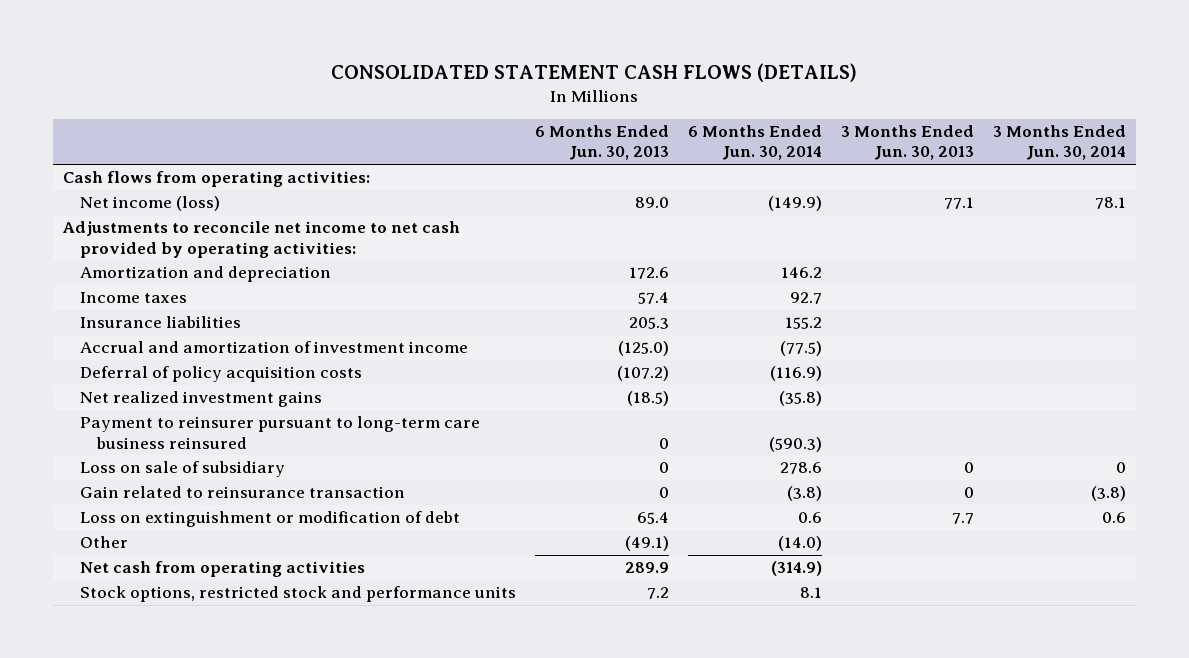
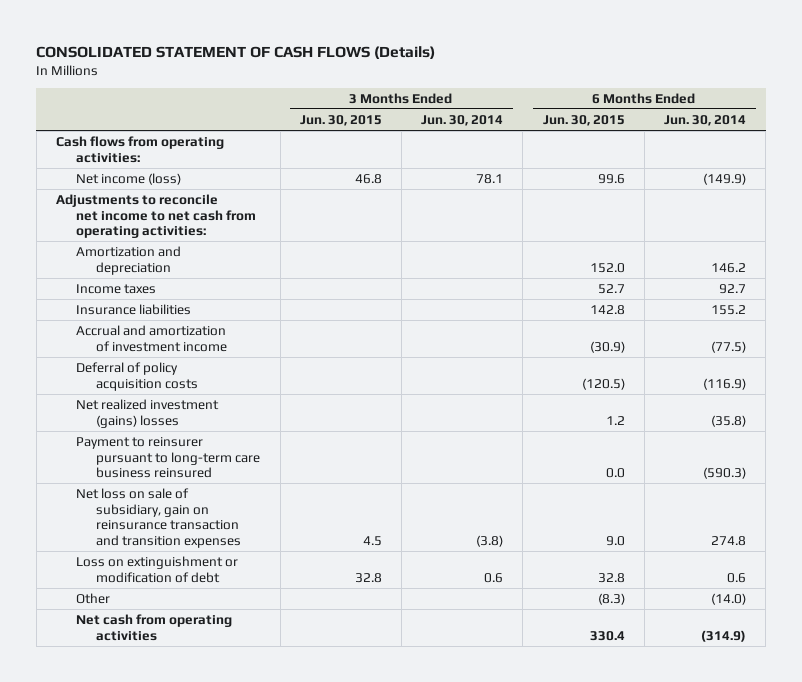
- CONSOLIDATED STATEMENT CASH FLOWS (DETAILS)
+ CONSOLIDATED STATEMENT OF CASH FLOWS (Details)
- | 6 Months Ended Jun. 30, 2013 | 6 Months Ended Jun. 30, 2014 | 3 Months Ended Jun. 30, 2013 | 3 Months Ended Jun. 30, 2014
+ | 3 Months Ended Jun. 30, 2015 | 3 Months Ended Jun. 30, 2014 | 6 Months Ended Jun. 30, 2015 | 6 Months Ended Jun. 30, 2014
- Adjustments to reconcile net income to net cash provided by operating activities:
+ Adjustments to reconcile net income to net cash from operating activities:
- Net realized investment gains | (18.5) | (35.8) | |
+ Net realized investment (gains) losses | | | 1.2 | (35.8)
- Loss on sale of subsidiary | 0 | 278.6 | 0 | 0
- Gain related to reinsurance transaction | 0 | (3.8) | 0 | (3.8)
+ Net loss on sale of subsidiary, gain on reinsurance transaction and transition expenses | 4.5 | (3.8) | 9.0 | 274.8
- Stock options, restricted stock and performance units | 7.2 | 8.1 | |

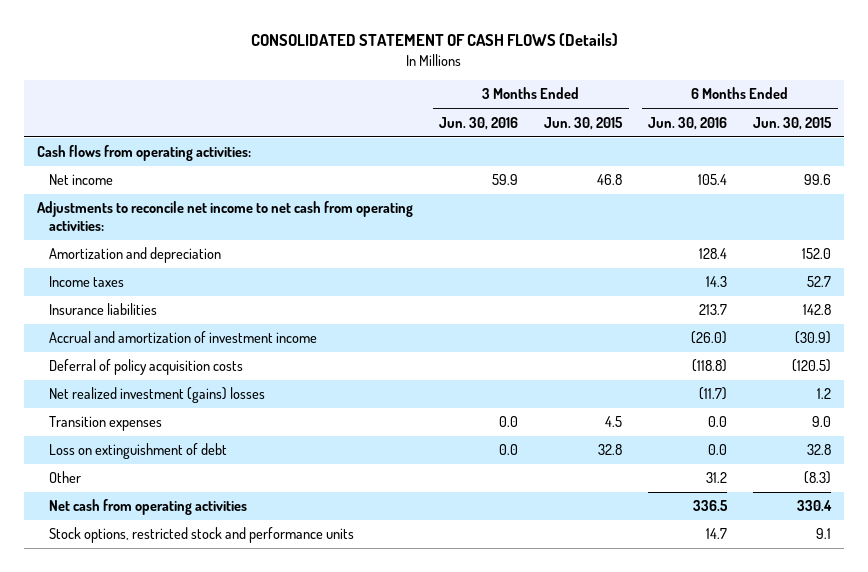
- | 3 Months Ended Jun. 30, 2015 | 3 Months Ended Jun. 30, 2014 | 6 Months Ended Jun. 30, 2015 | 6 Months Ended Jun. 30, 2014
+ | 3 Months Ended Jun. 30, 2016 | 3 Months Ended Jun. 30, 2015 | 6 Months Ended Jun. 30, 2016 | 6 Months Ended Jun. 30, 2015
- Net income (loss) | 46.8 | 78.1 | 99.6 | (149.9)
+ Net income | 59.9 | 46.8 | 105.4 | 99.6
- Payment to reinsurer pursuant to long-term care business reinsured | | | 0.0 | (590.3)
- Net loss on sale of subsidiary, gain on reinsurance transaction and transition expenses | 4.5 | (3.8) | 9.0 | 274.8
- Loss on extinguishment or modification of debt | 32.8 | 0.6 | 32.8 | 0.6
+ Transition expenses | 0.0 | 4.5 | 0.0 | 9.0
+ Loss on extinguishment of debt | 0.0 | 32.8 | 0.0 | 32.8
+ Stock options, restricted stock and performance units | | | 14.7 | 9.1

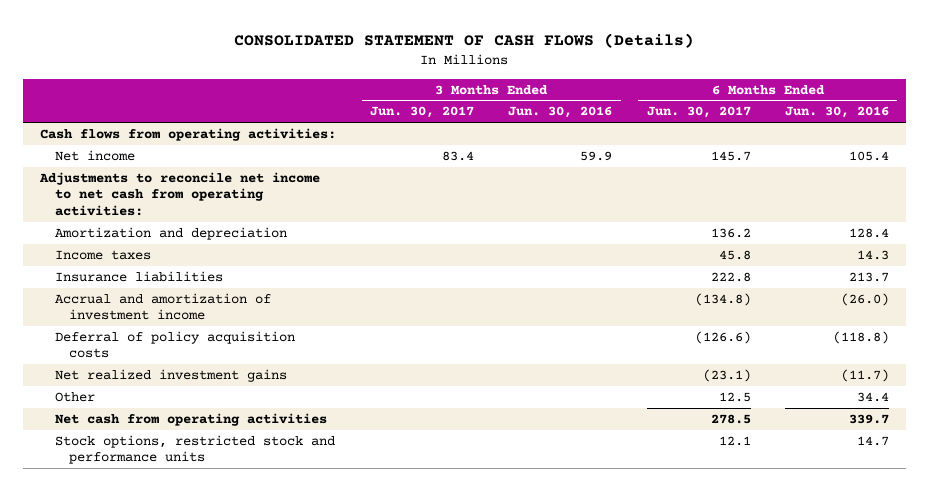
- | 3 Months Ended Jun. 30, 2016 | 3 Months Ended Jun. 30, 2015 | 6 Months Ended Jun. 30, 2016 | 6 Months Ended Jun. 30, 2015
+ | 3 Months Ended Jun. 30, 2017 | 3 Months Ended Jun. 30, 2016 | 6 Months Ended Jun. 30, 2017 | 6 Months Ended Jun. 30, 2016
- Net realized investment (gains) losses | | | (11.7) | 1.2
- Transition expenses | 0.0 | 4.5 | 0.0 | 9.0
- Loss on extinguishment of debt | 0.0 | 32.8 | 0.0 | 32.8
- Other | | | 31.2 | (8.3)
- Net cash from operating activities | | | 336.5 | 330.4
+ Net realized investment gains | | | (23.1) | (11.7)
+ Other | | | 12.5 | 34.4
+ Net cash from operating activities | | | 278.5 | 339.7

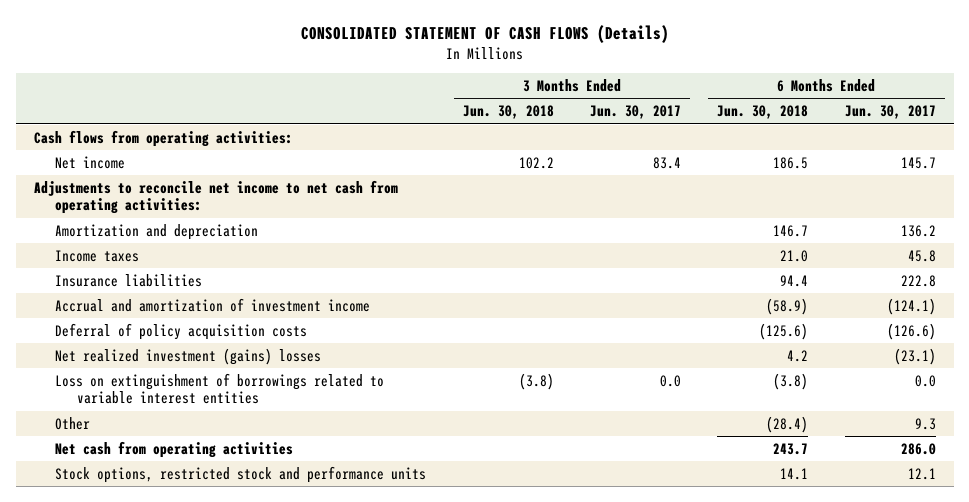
- | 3 Months Ended Jun. 30, 2017 | 3 Months Ended Jun. 30, 2016 | 6 Months Ended Jun. 30, 2017 | 6 Months Ended Jun. 30, 2016
+ | 3 Months Ended Jun. 30, 2018 | 3 Months Ended Jun. 30, 2017 | 6 Months Ended Jun. 30, 2018 | 6 Months Ended Jun. 30, 2017
- Accrual and amortization of investment income | | | (134.8) | (26.0)
+ Accrual and amortization of investment income | | | (58.9) | (124.1)
- Net realized investment gains | | | (23.1) | (11.7)
- Other | | | 12.5 | 34.4
- Net cash from operating activities | | | 278.5 | 339.7
+ Net realized investment (gains) losses | | | 4.2 | (23.1)
+ Loss on extinguishment of borrowings related to variable interest entities | (3.8) | 0.0 | (3.8) | 0.0
+ Other | | | (28.4) | 9.3
+ Net cash from operating activities | | | 243.7 | 286.0

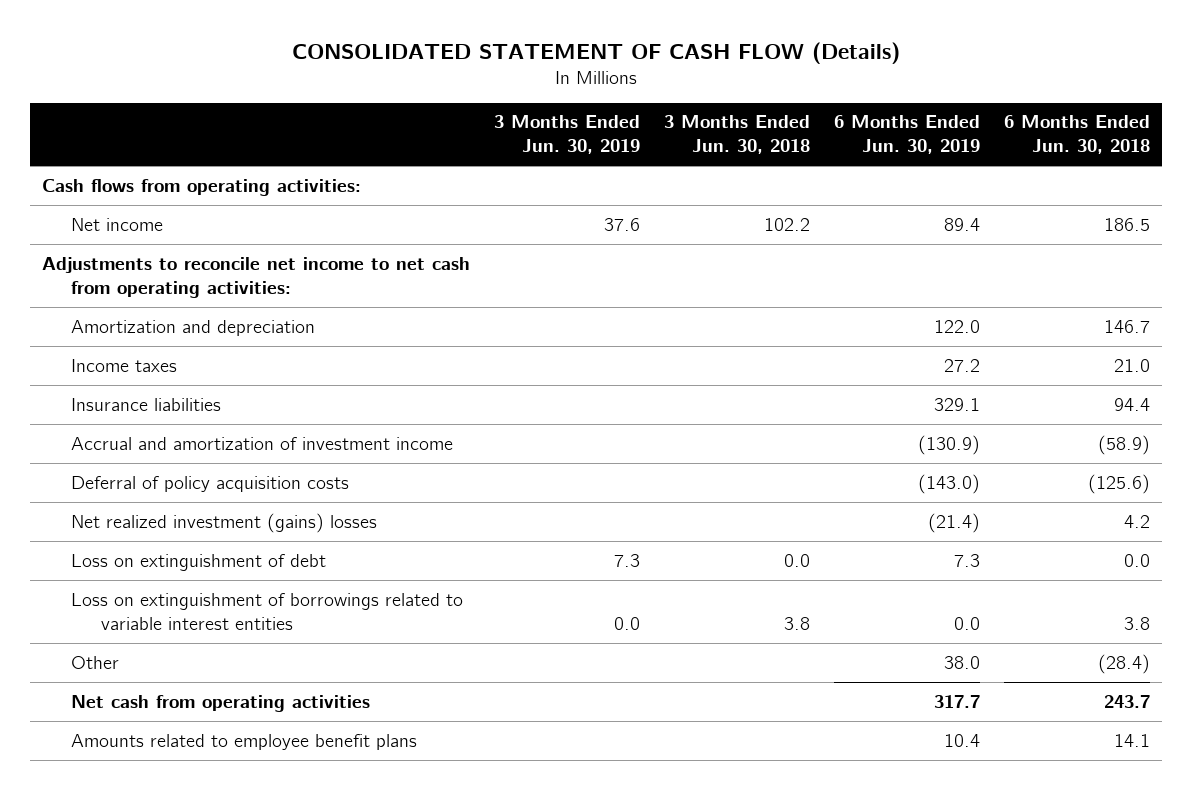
- CONSOLIDATED STATEMENT OF CASH FLOWS (Details)
+ CONSOLIDATED STATEMENT OF CASH FLOW (Details)
- | 3 Months Ended Jun. 30, 2018 | 3 Months Ended Jun. 30, 2017 | 6 Months Ended Jun. 30, 2018 | 6 Months Ended Jun. 30, 2017
+ | 3 Months Ended Jun. 30, 2019 | 3 Months Ended Jun. 30, 2018 | 6 Months Ended Jun. 30, 2019 | 6 Months Ended Jun. 30, 2018
- Loss on extinguishment of borrowings related to variable interest entities | (3.8) | 0.0 | (3.8) | 0.0
+ Loss on extinguishment of debt | 7.3 | 0.0 | 7.3 | 0.0
+ Loss on extinguishment of borrowings related to variable interest entities | 0.0 | 3.8 | 0.0 | 3.8
- Stock options, restricted stock and performance units | | | 14.1 | 12.1
+ Amounts related to employee benefit plans | | | 10.4 | 14.1

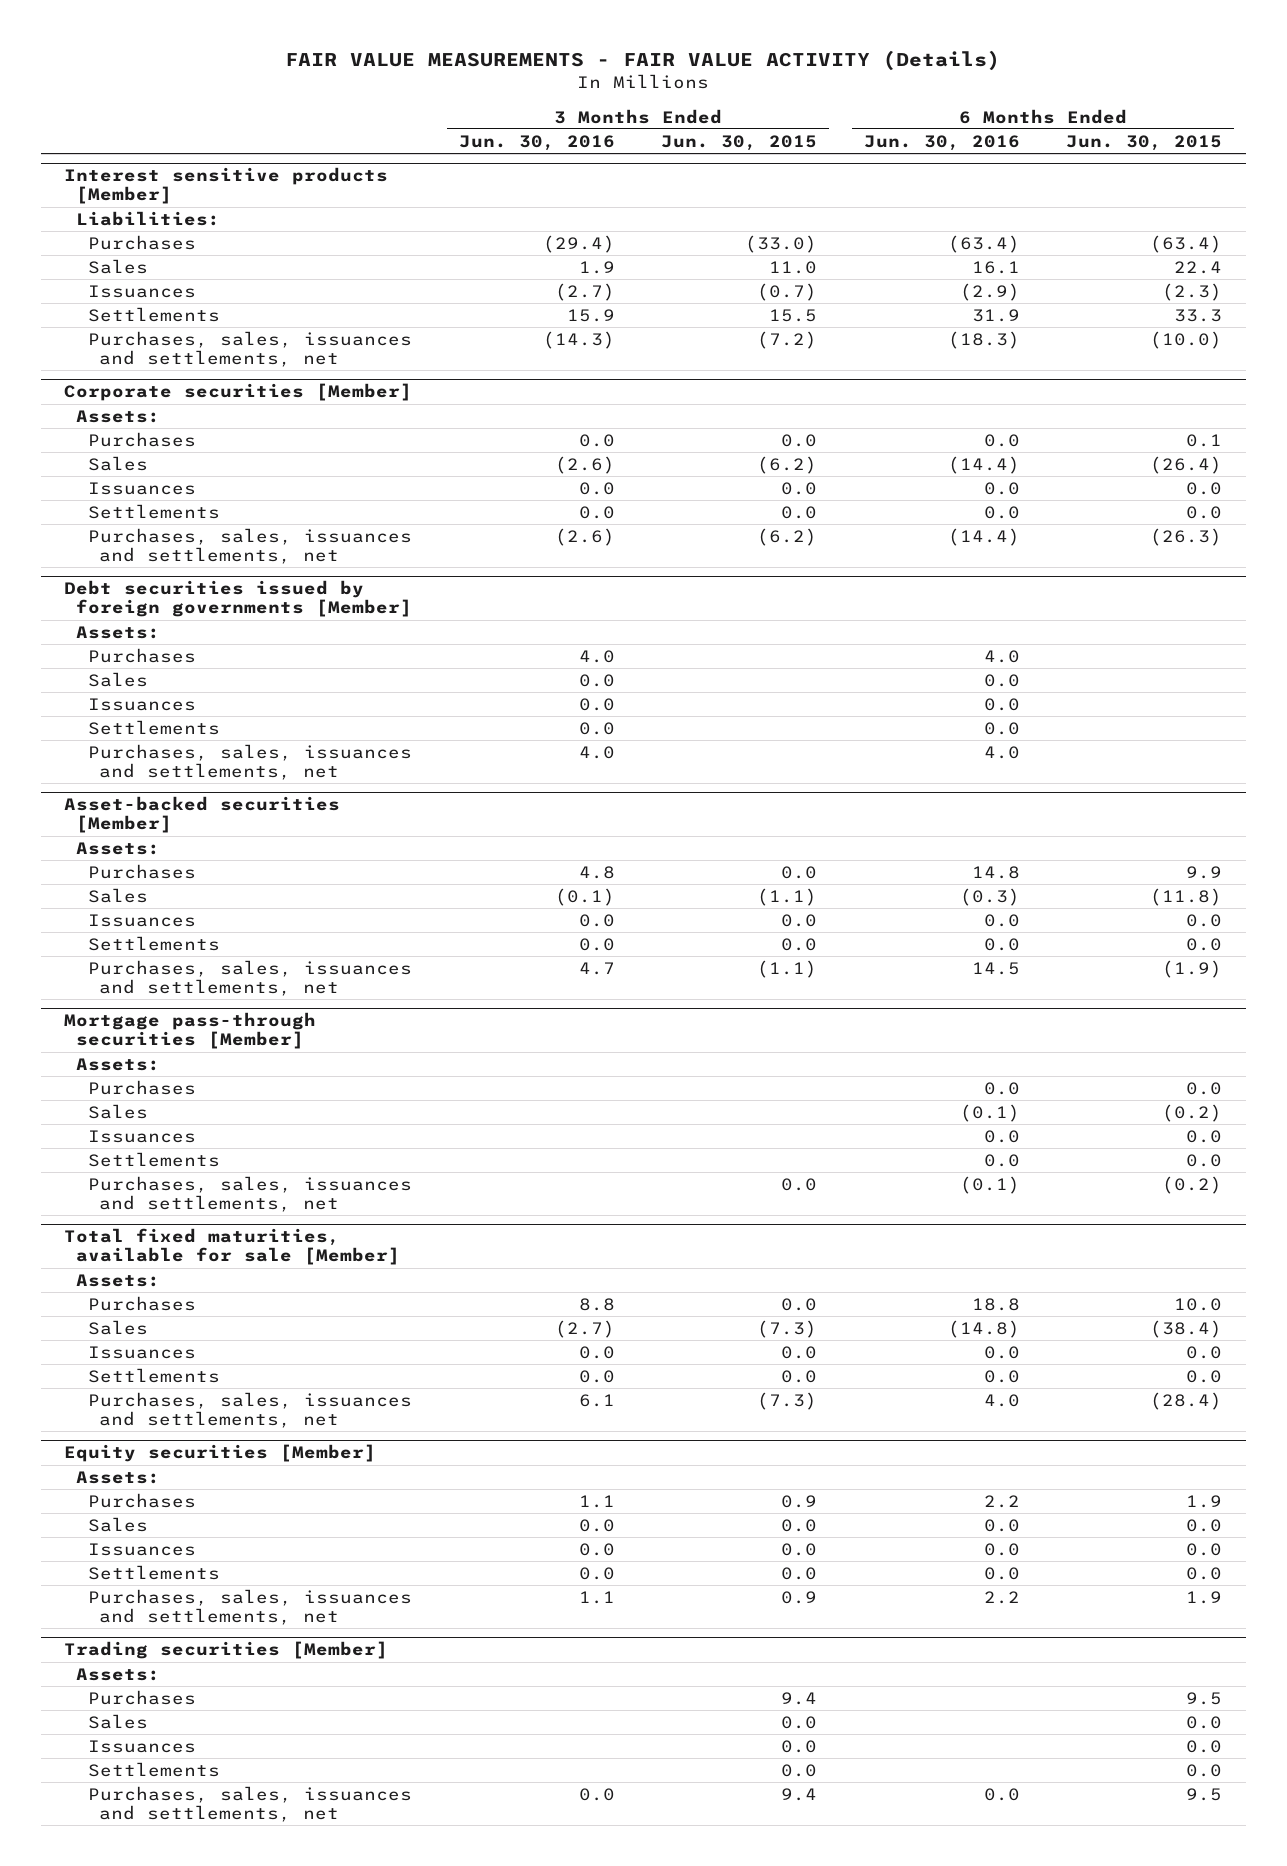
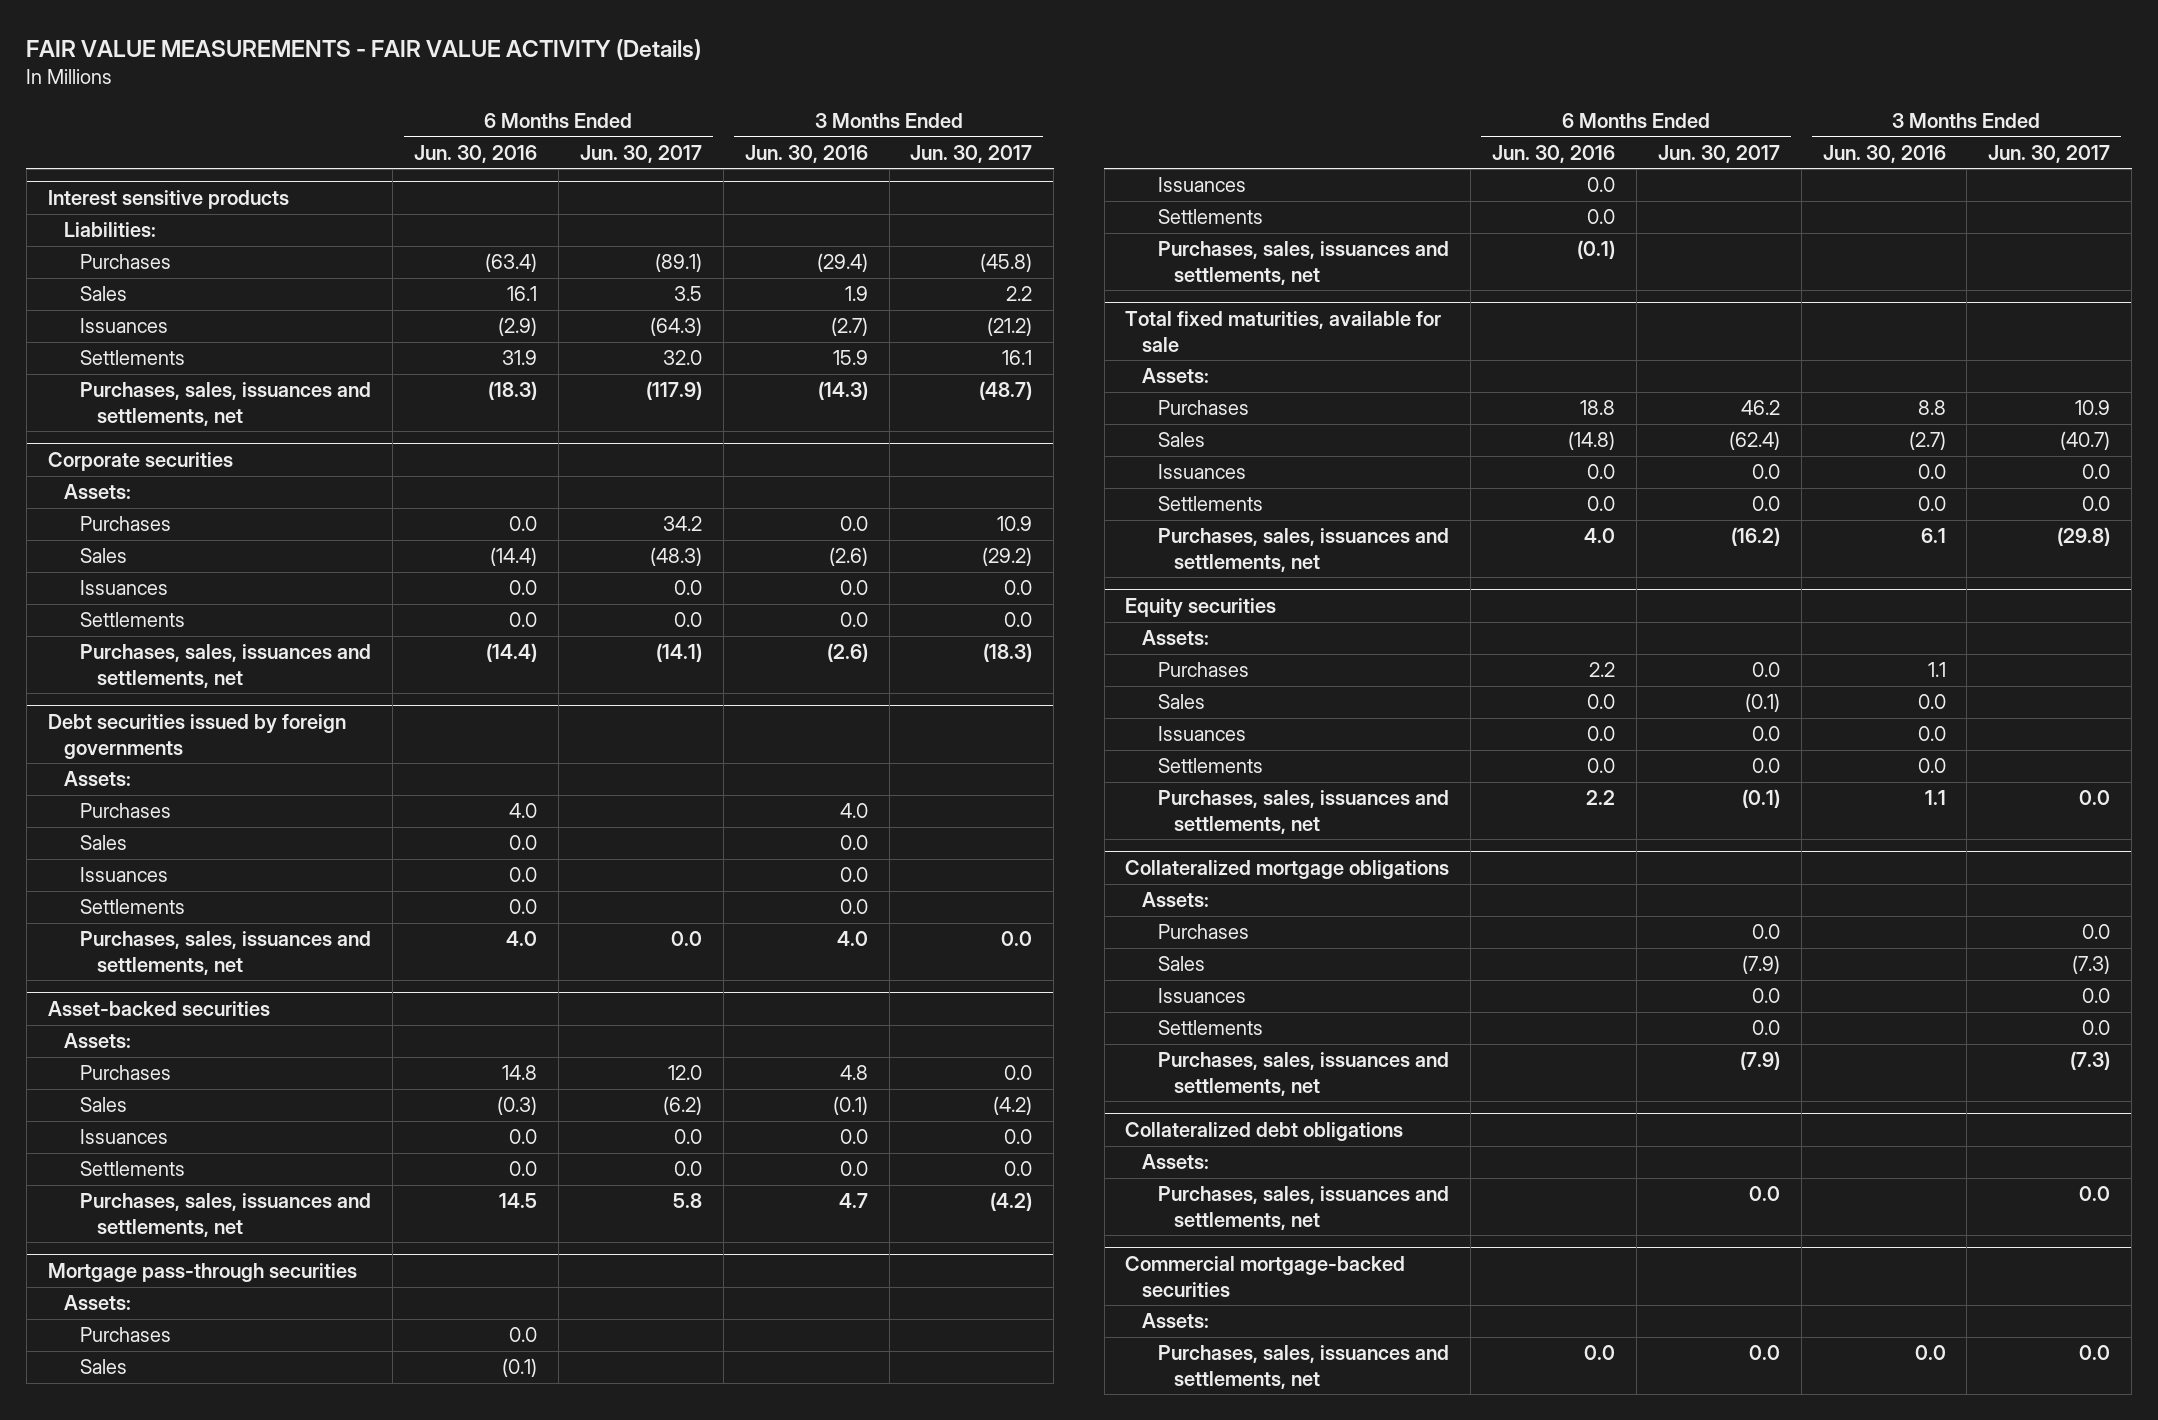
- | 3 Months Ended Jun. 30, 2016 | 3 Months Ended Jun. 30, 2015 | 6 Months Ended Jun. 30, 2016 | 6 Months Ended Jun. 30, 2015
+ | 6 Months Ended Jun. 30, 2016 | 6 Months Ended Jun. 30, 2017 | 3 Months Ended Jun. 30, 2016 | 3 Months Ended Jun. 30, 2017
- Interest sensitive products [Member]
+ Interest sensitive products
- Corporate securities [Member]
+ Corporate securities
- Debt securities issued by foreign governments [Member]
+ Debt securities issued by foreign governments
- Asset-backed securities [Member]
+ Asset-backed securities
- Mortgage pass-through securities [Member]
+ Mortgage pass-through securities
- Total fixed maturities, available for sale [Member]
+ Total fixed maturities, available for sale
- Equity securities [Member]
+ Equity securities
- Trading securities [Member]
+ Collateralized mortgage obligations
+ Purchases, sales, issuances and settlements, net | | (7.9) | | (7.3)
+ Collateralized debt obligations
+ Assets:
+ Purchases, sales, issuances and settlements, net | | 0.0 | | 0.0
+ Commercial mortgage-backed securities
+ Assets:

